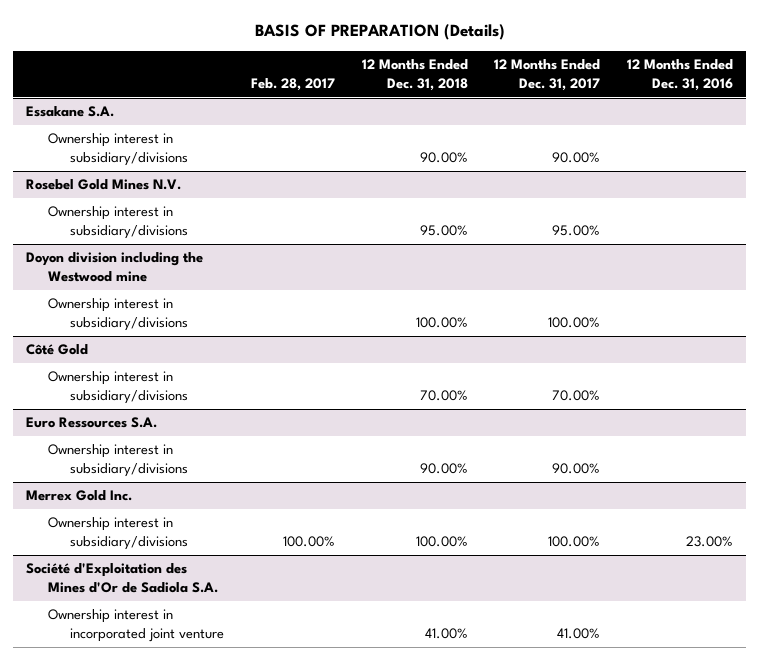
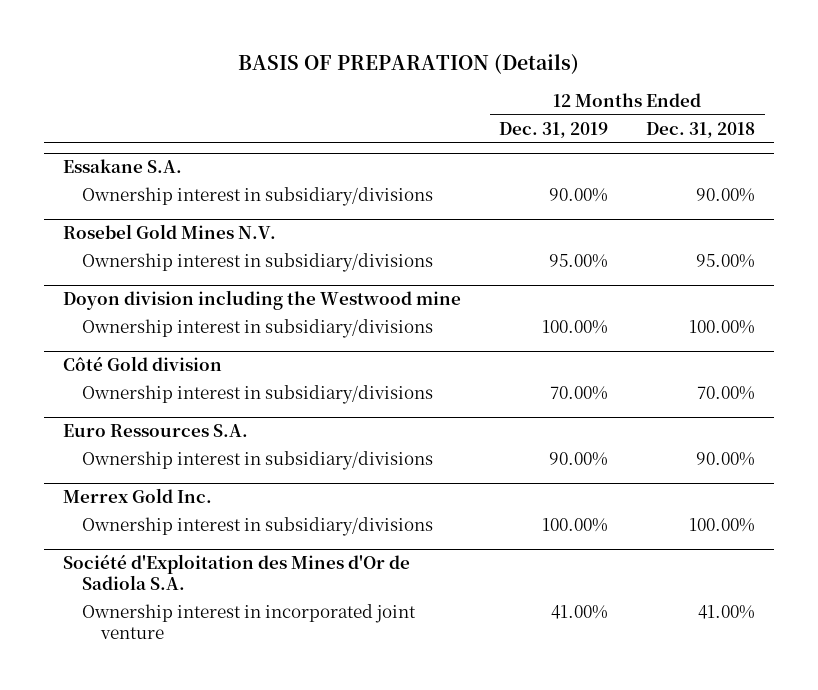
- | Feb. 28, 2017 | 12 Months Ended Dec. 31, 2018 | 12 Months Ended Dec. 31, 2017 | 12 Months Ended Dec. 31, 2016
+ | 12 Months Ended Dec. 31, 2019 | 12 Months Ended Dec. 31, 2018
- Côté Gold
+ Côté Gold division

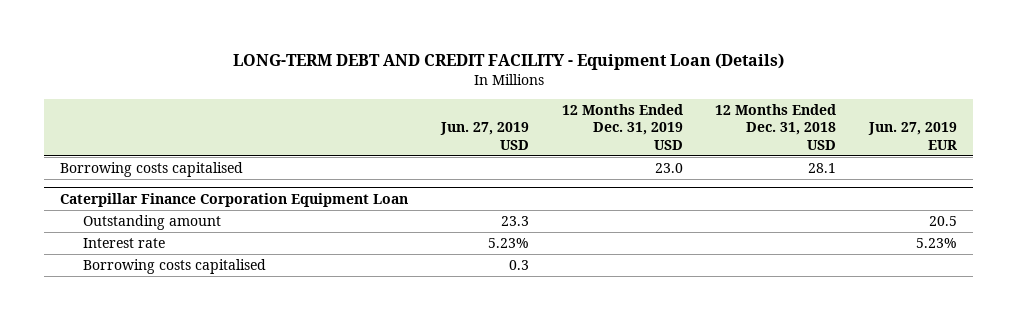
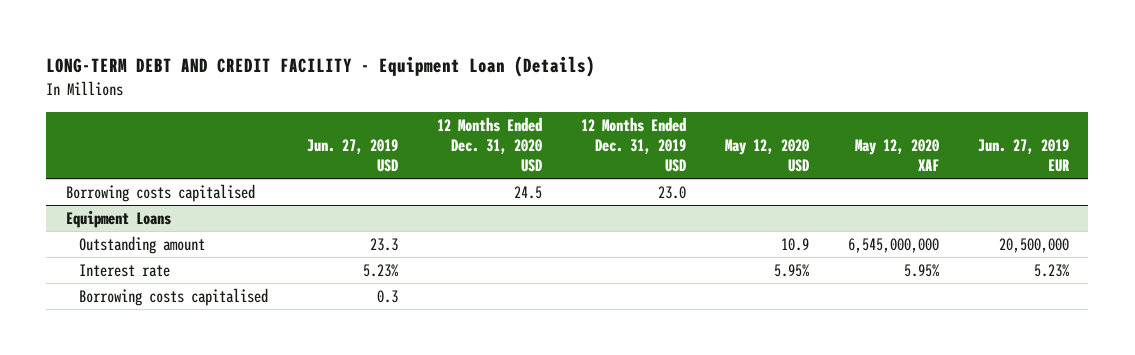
- | Jun. 27, 2019 USD | 12 Months Ended Dec. 31, 2019 USD | 12 Months Ended Dec. 31, 2018 USD | Jun. 27, 2019 EUR
+ | Jun. 27, 2019 USD | 12 Months Ended Dec. 31, 2020 USD | 12 Months Ended Dec. 31, 2019 USD | May 12, 2020 USD | May 12, 2020 XAF | Jun. 27, 2019 EUR
- Caterpillar Finance Corporation Equipment Loan
- Outstanding amount | 23.3 | | | 20.5
+ Equipment Loans
+ Outstanding amount | 23.3 | | | 10.9 | 6,545,000,000 | 20,500,000

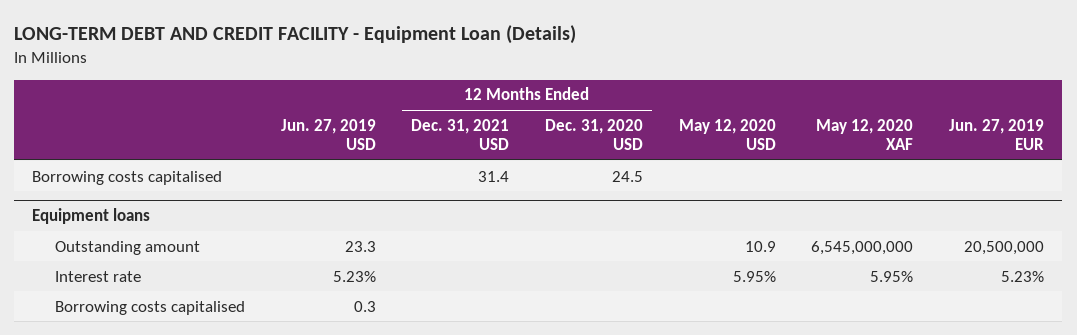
- | Jun. 27, 2019 USD | 12 Months Ended Dec. 31, 2020 USD | 12 Months Ended Dec. 31, 2019 USD | May 12, 2020 USD | May 12, 2020 XAF | Jun. 27, 2019 EUR
+ | Jun. 27, 2019 USD | 12 Months Ended Dec. 31, 2021 USD | 12 Months Ended Dec. 31, 2020 USD | May 12, 2020 USD | May 12, 2020 XAF | Jun. 27, 2019 EUR
- Equipment Loans
+ Equipment loans

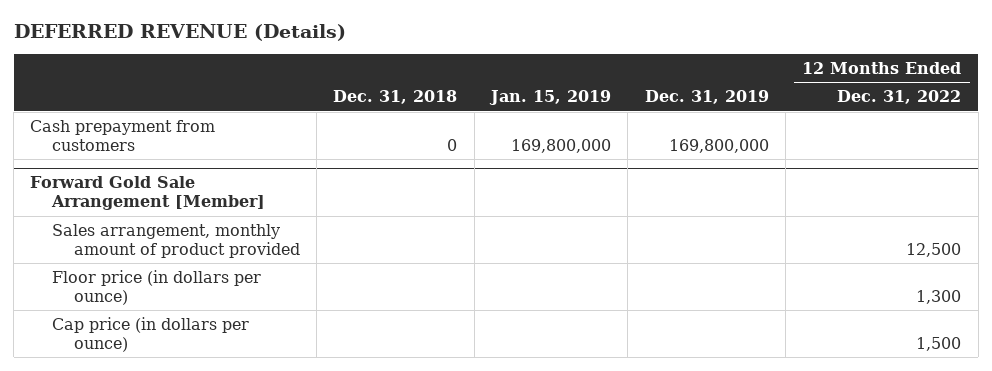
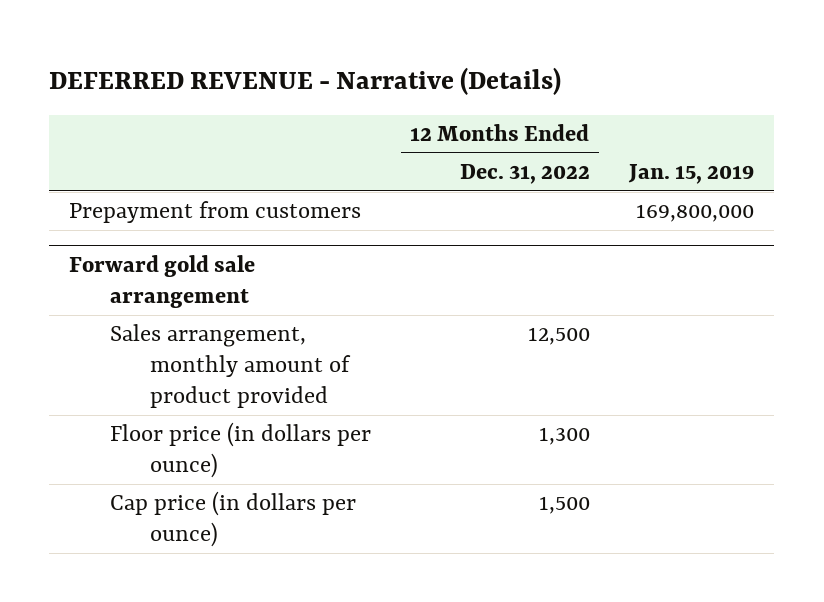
- DEFERRED REVENUE (Details)
+ DEFERRED REVENUE - Narrative (Details)
- | Dec. 31, 2018 | Jan. 15, 2019 | Dec. 31, 2019 | 12 Months Ended Dec. 31, 2022
+ | 12 Months Ended Dec. 31, 2022 | Jan. 15, 2019
- Cash prepayment from customers | 0 | 169,800,000 | 169,800,000 |
- Forward Gold Sale Arrangement [Member]
+ Prepayment from customers | | 169,800,000
+ Forward gold sale arrangement

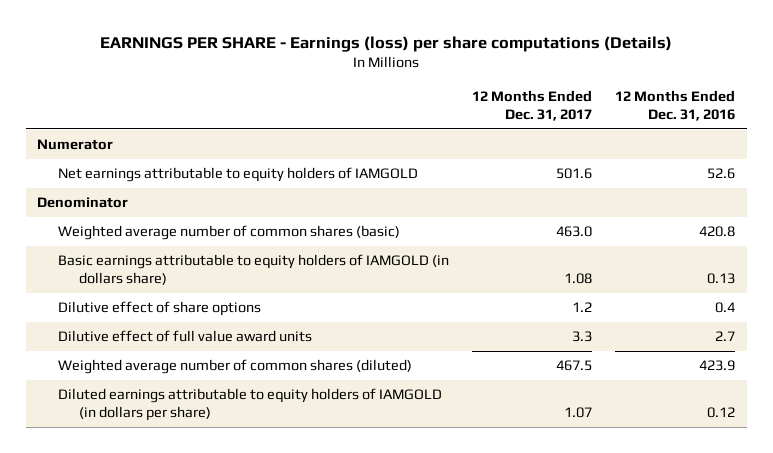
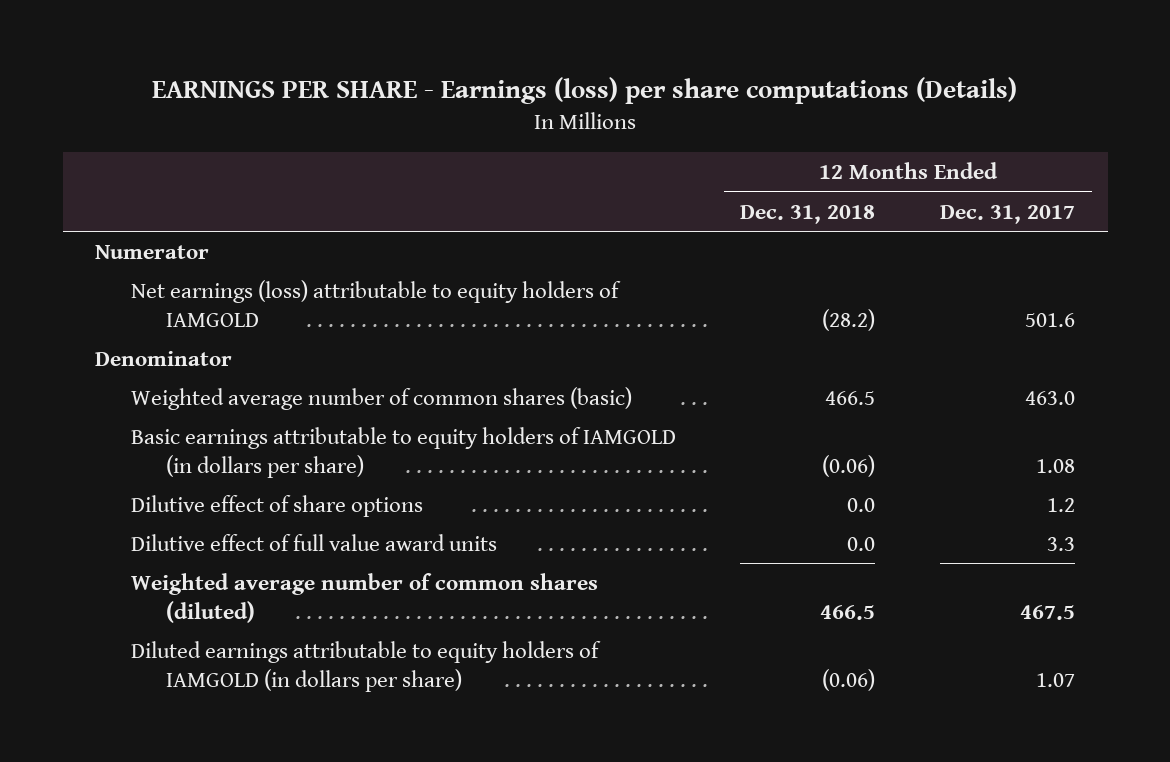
- | 12 Months Ended Dec. 31, 2017 | 12 Months Ended Dec. 31, 2016
+ | 12 Months Ended Dec. 31, 2018 | 12 Months Ended Dec. 31, 2017
- Net earnings attributable to equity holders of IAMGOLD | 501.6 | 52.6
+ Net earnings (loss) attributable to equity holders of IAMGOLD | (28.2) | 501.6
- Basic earnings attributable to equity holders of IAMGOLD (in dollars share) | 1.08 | 0.13
+ Basic earnings attributable to equity holders of IAMGOLD (in dollars per share) | (0.06) | 1.08

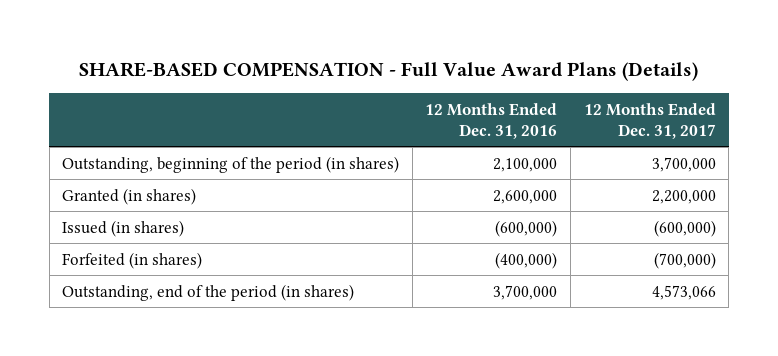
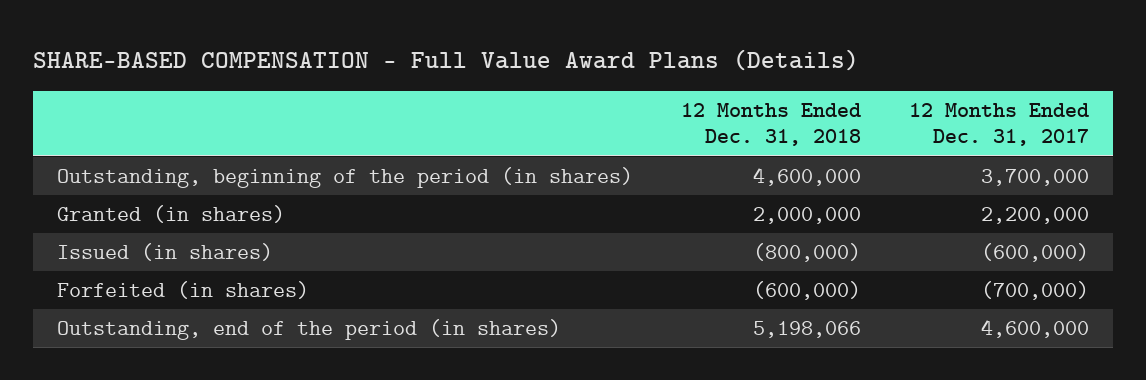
- | 12 Months Ended Dec. 31, 2016 | 12 Months Ended Dec. 31, 2017
+ | 12 Months Ended Dec. 31, 2018 | 12 Months Ended Dec. 31, 2017
- Outstanding, end of the period (in shares) | 3,700,000 | 4,573,066
+ Outstanding, end of the period (in shares) | 5,198,066 | 4,600,000

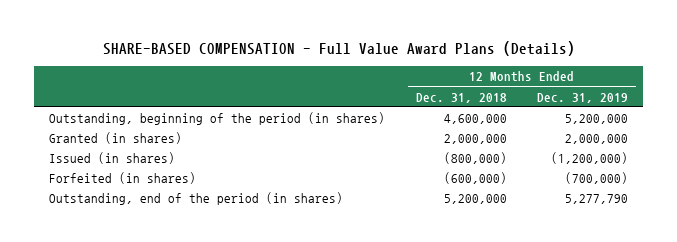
- | 12 Months Ended Dec. 31, 2018 | 12 Months Ended Dec. 31, 2017
+ | 12 Months Ended Dec. 31, 2018 | 12 Months Ended Dec. 31, 2019
- Outstanding, end of the period (in shares) | 5,198,066 | 4,600,000
+ Outstanding, end of the period (in shares) | 5,200,000 | 5,277,790

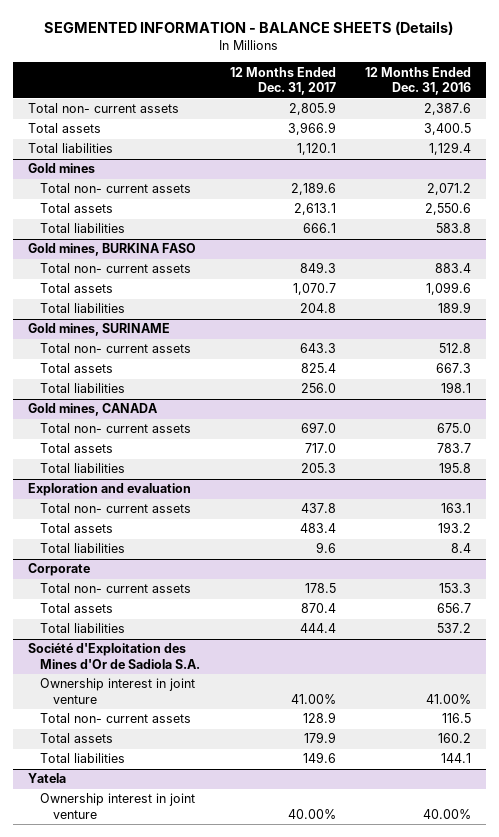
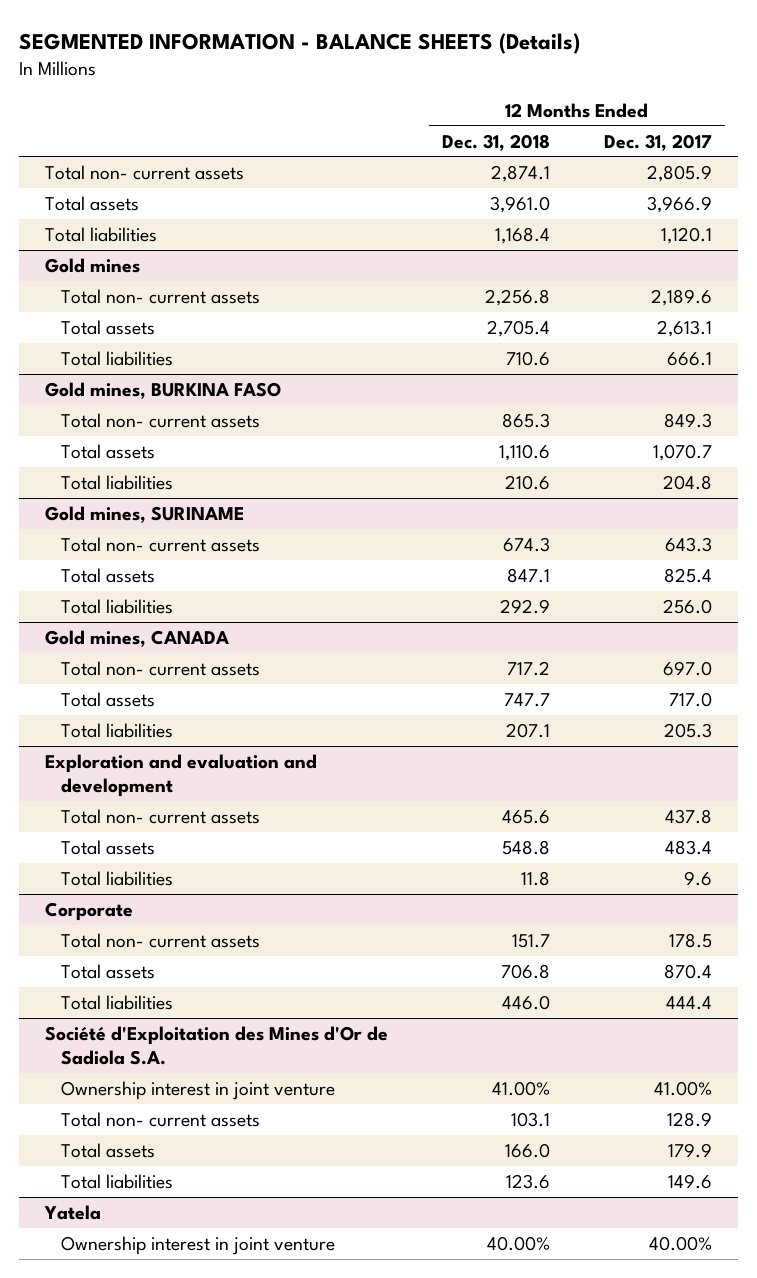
- | 12 Months Ended Dec. 31, 2017 | 12 Months Ended Dec. 31, 2016
+ | 12 Months Ended Dec. 31, 2018 | 12 Months Ended Dec. 31, 2017
- Exploration and evaluation
+ Exploration and evaluation and development

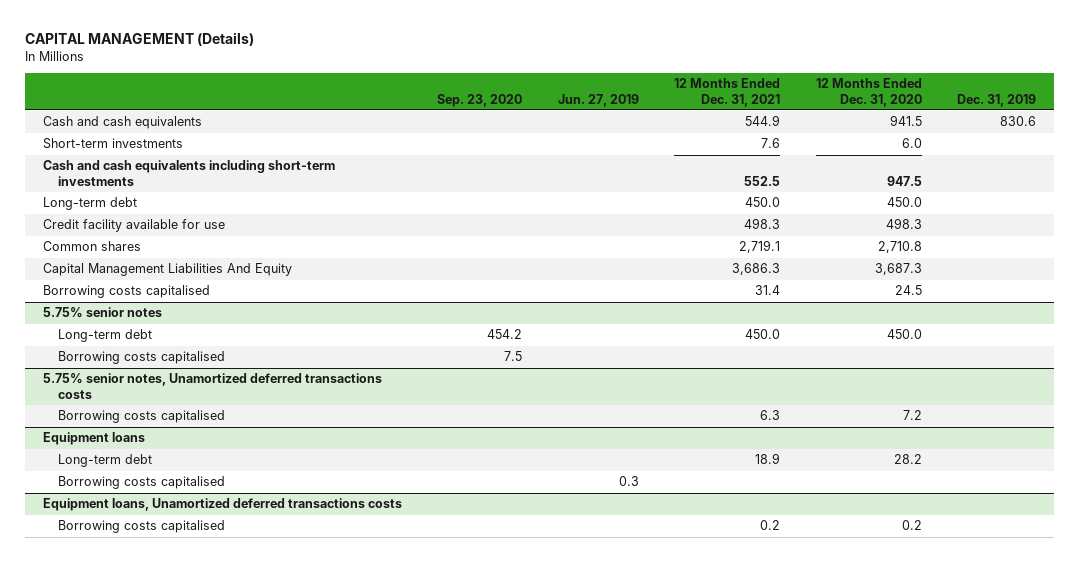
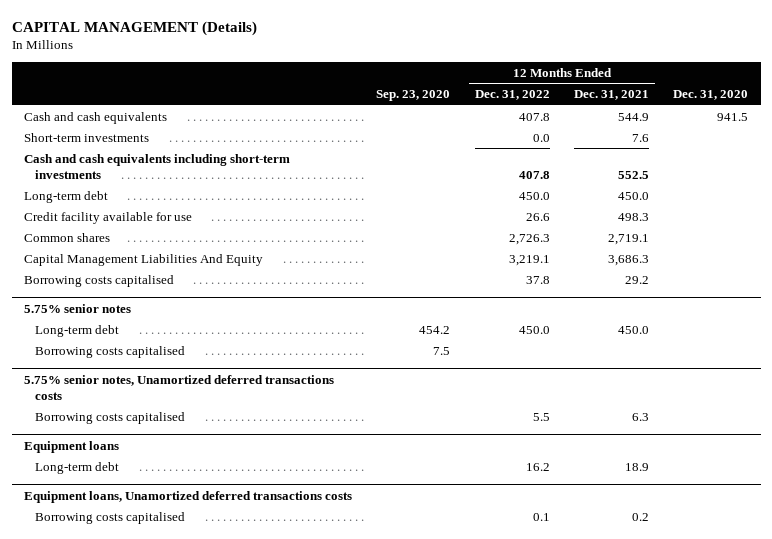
- | Sep. 23, 2020 | Jun. 27, 2019 | 12 Months Ended Dec. 31, 2021 | 12 Months Ended Dec. 31, 2020 | Dec. 31, 2019
+ | Sep. 23, 2020 | 12 Months Ended Dec. 31, 2022 | 12 Months Ended Dec. 31, 2021 | Dec. 31, 2020
- Borrowing costs capitalised | | | 31.4 | 24.5 |
+ Borrowing costs capitalised | | 37.8 | 29.2 |
@ Equipment loans
- Borrowing costs capitalised | | 0.3 | | |

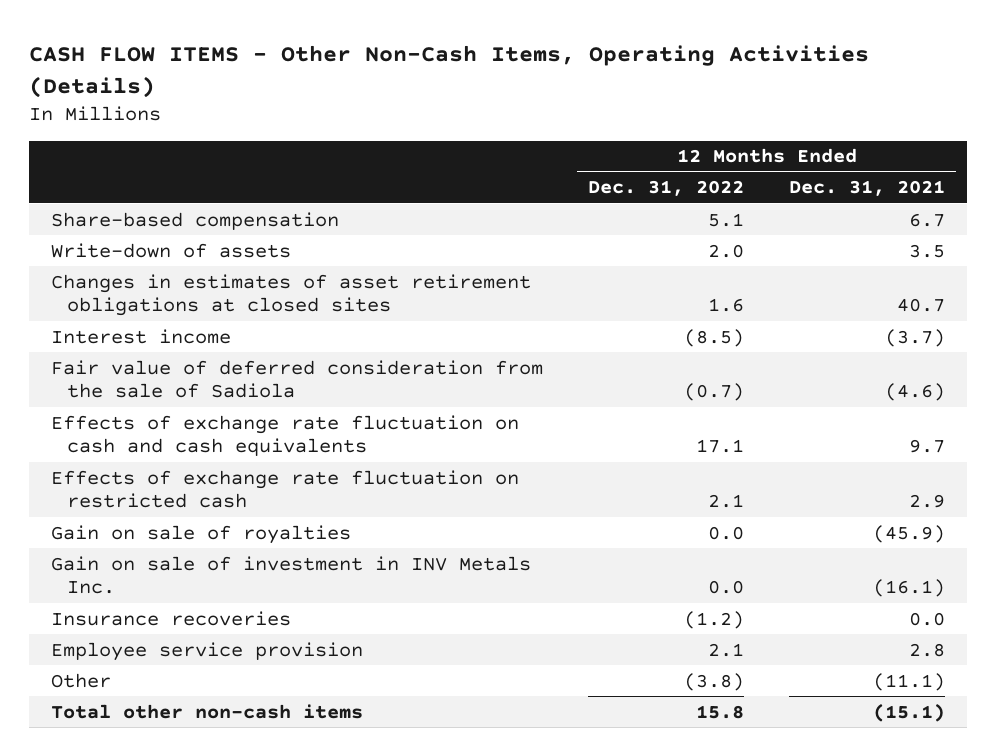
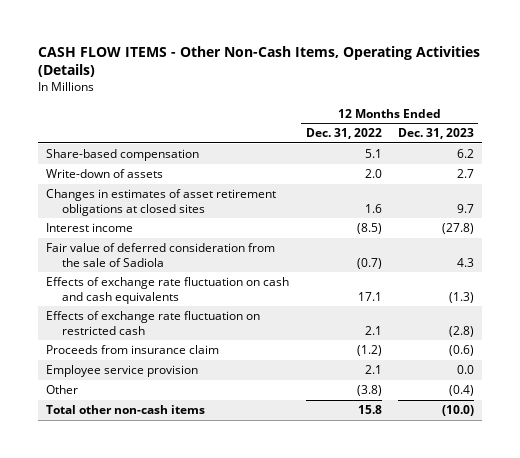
- | 12 Months Ended Dec. 31, 2022 | 12 Months Ended Dec. 31, 2021
+ | 12 Months Ended Dec. 31, 2022 | 12 Months Ended Dec. 31, 2023
- Gain on sale of royalties | 0.0 | (45.9)
- Gain on sale of investment in INV Metals Inc. | 0.0 | (16.1)
- Insurance recoveries | (1.2) | 0.0
+ Proceeds from insurance claim | (1.2) | (0.6)

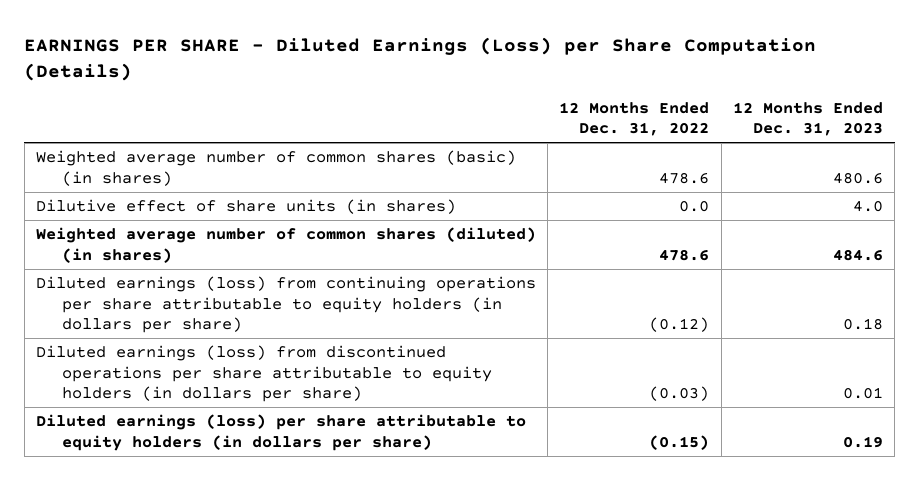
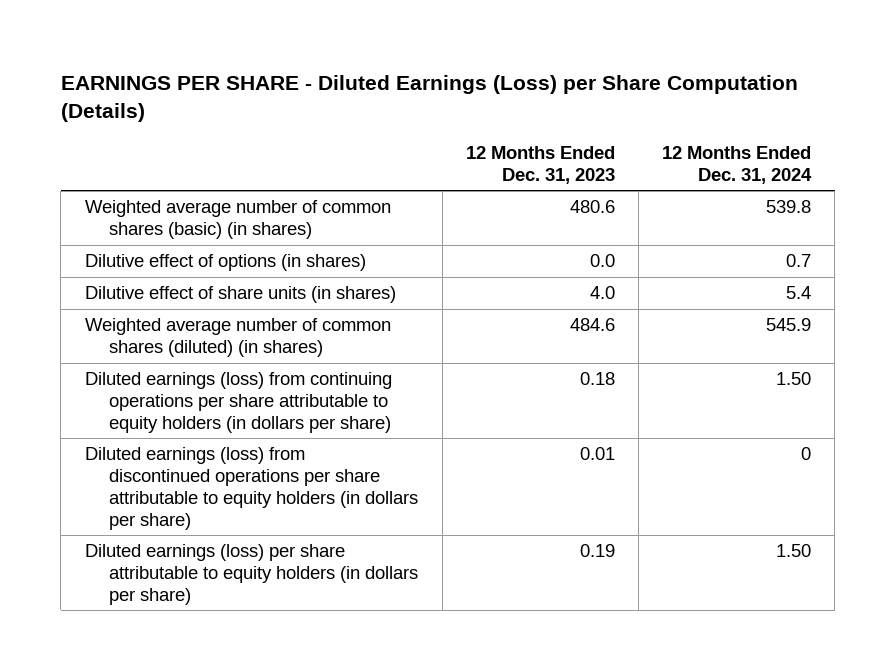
- | 12 Months Ended Dec. 31, 2022 | 12 Months Ended Dec. 31, 2023
+ | 12 Months Ended Dec. 31, 2023 | 12 Months Ended Dec. 31, 2024
+ Dilutive effect of options (in shares) | 0.0 | 0.7

